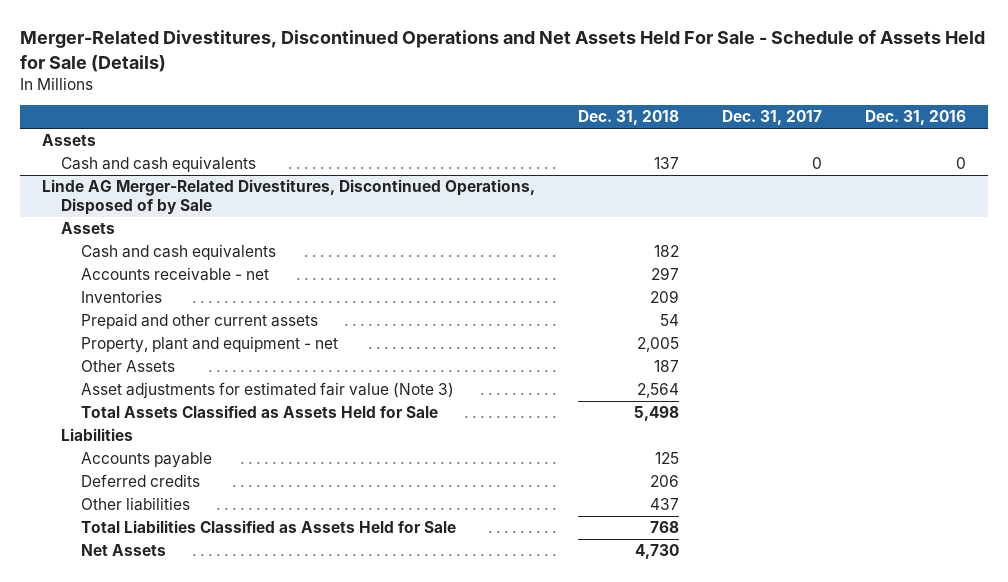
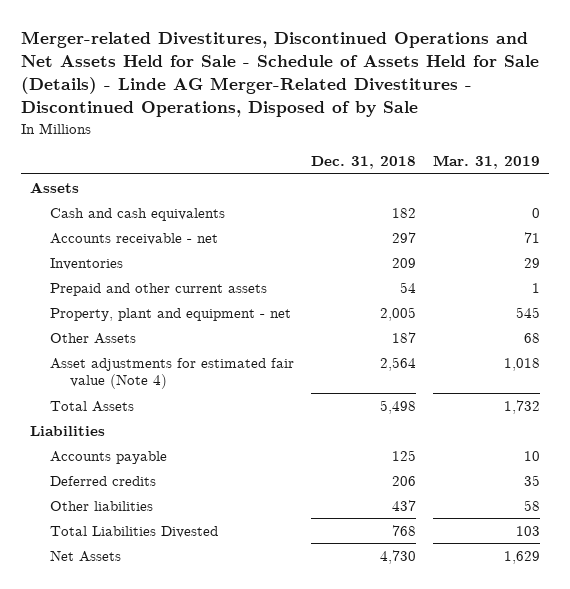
- Merger-Related Divestitures, Discontinued Operations and Net Assets Held For Sale - Schedule of Assets Held for Sale (Details)
+ Merger-related Divestitures, Discontinued Operations and Net Assets Held for Sale - Schedule of Assets Held for Sale (Details) - Linde AG Merger-Related Divestitures - Discontinued Operations, Disposed of by Sale
- | Dec. 31, 2018 | Dec. 31, 2017 | Dec. 31, 2016
+ | Dec. 31, 2018 | Mar. 31, 2019
- Cash and cash equivalents | 137 | 0 | 0
- Linde AG Merger-Related Divestitures, Discontinued Operations, Disposed of by Sale
- Assets
- Asset adjustments for estimated fair value (Note 3) | 2,564 | |
- Total Assets Classified as Assets Held for Sale | 5,498 | |
+ Asset adjustments for estimated fair value (Note 4) | 2,564 | 1,018
+ Total Assets | 5,498 | 1,732
- Total Liabilities Classified as Assets Held for Sale | 768 | |
+ Total Liabilities Divested | 768 | 103

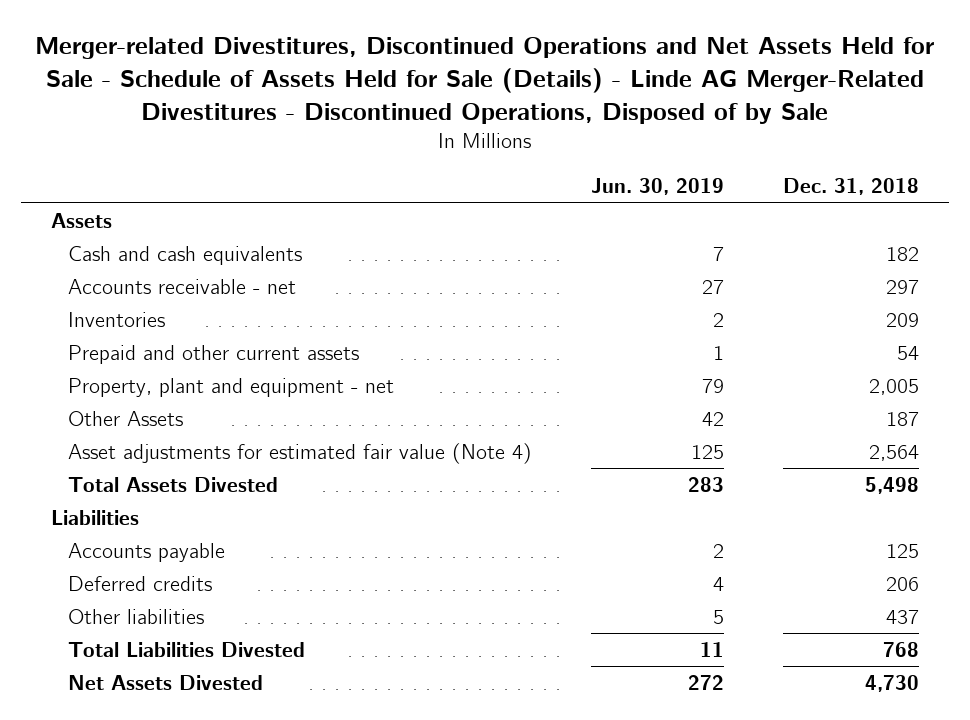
- | Dec. 31, 2018 | Mar. 31, 2019
+ | Jun. 30, 2019 | Dec. 31, 2018
- Total Assets | 5,498 | 1,732
+ Total Assets Divested | 283 | 5,498
- Net Assets | 4,730 | 1,629
+ Net Assets Divested | 272 | 4,730

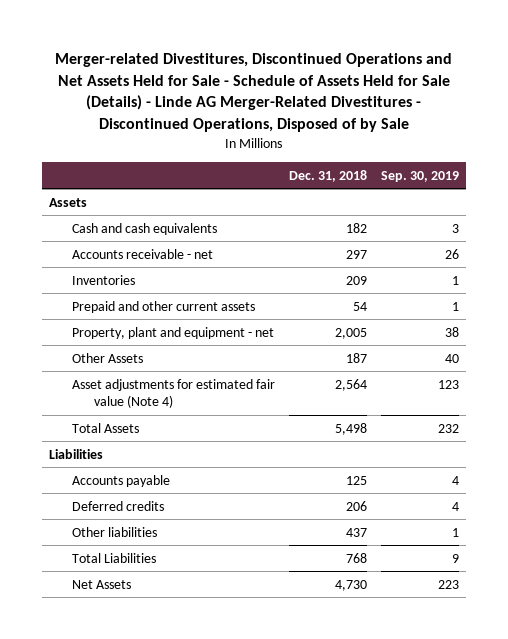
- | Jun. 30, 2019 | Dec. 31, 2018
+ | Dec. 31, 2018 | Sep. 30, 2019
- Total Assets Divested | 283 | 5,498
+ Total Assets | 5,498 | 232
- Total Liabilities Divested | 11 | 768
- Net Assets Divested | 272 | 4,730
+ Total Liabilities | 768 | 9
+ Net Assets | 4,730 | 223

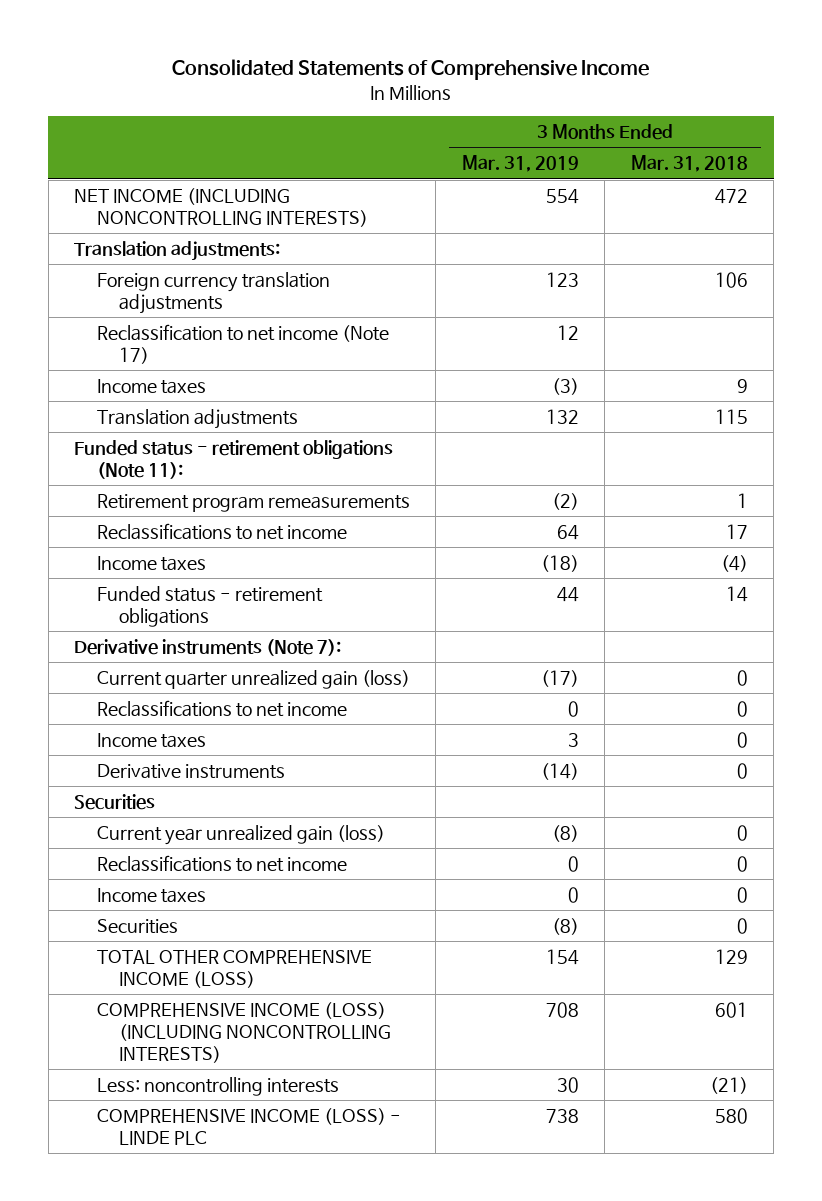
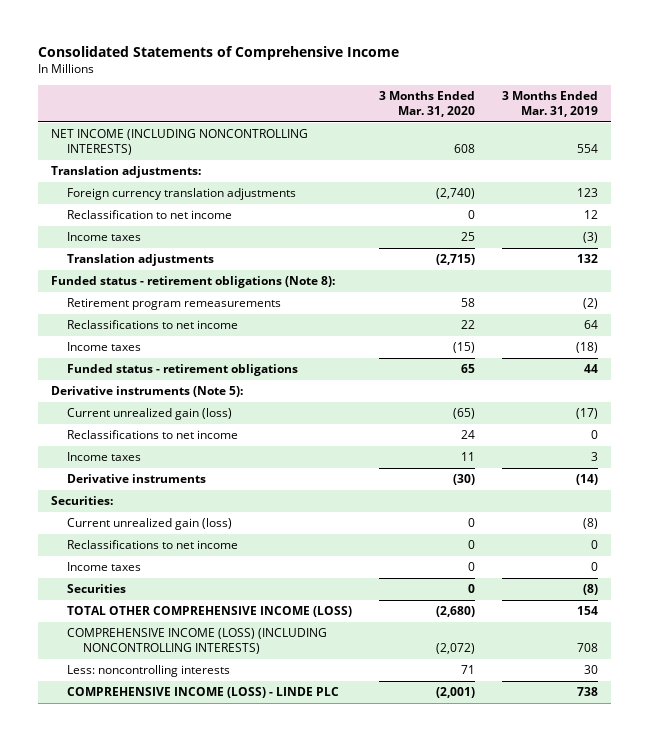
- | 3 Months Ended Mar. 31, 2019 | 3 Months Ended Mar. 31, 2018
+ | 3 Months Ended Mar. 31, 2020 | 3 Months Ended Mar. 31, 2019
- Reclassification to net income (Note 17) | 12 |
+ Reclassification to net income | 0 | 12
- Funded status - retirement obligations (Note 11):
+ Funded status - retirement obligations (Note 8):
- Derivative instruments (Note 7):
- Current quarter unrealized gain (loss) | (17) | 0
+ Derivative instruments (Note 5):
+ Current unrealized gain (loss) | (65) | (17)
- Securities
- Current year unrealized gain (loss) | (8) | 0
+ Securities:
+ Current unrealized gain (loss) | 0 | (8)

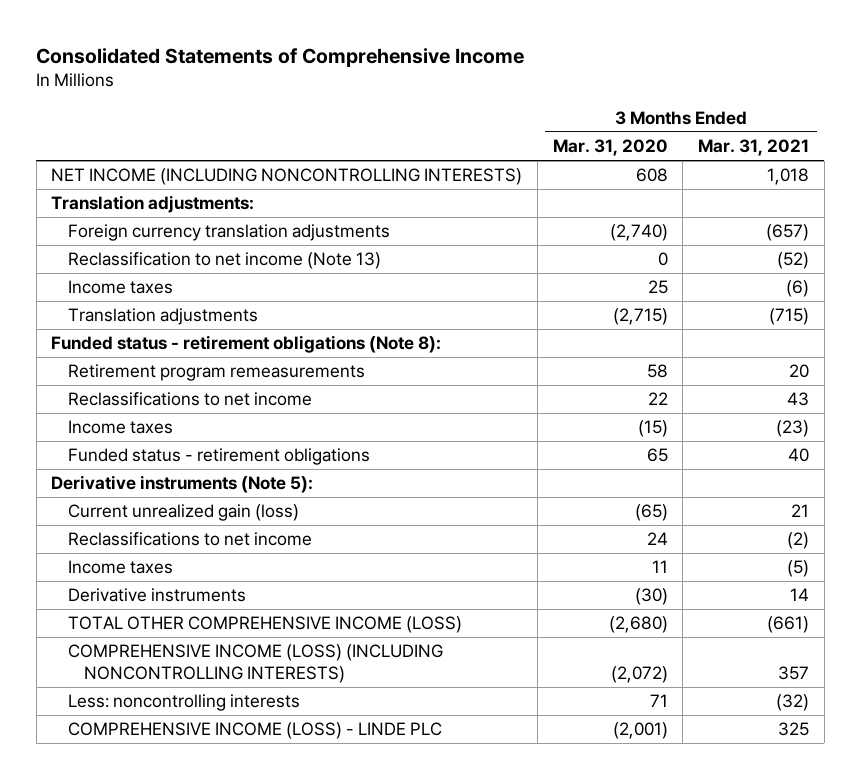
- | 3 Months Ended Mar. 31, 2020 | 3 Months Ended Mar. 31, 2019
+ | 3 Months Ended Mar. 31, 2020 | 3 Months Ended Mar. 31, 2021
- Reclassification to net income | 0 | 12
+ Reclassification to net income (Note 13) | 0 | (52)
- Securities:
- Current unrealized gain (loss) | 0 | (8)
- Reclassifications to net income | 0 | 0
- Income taxes | 0 | 0
- Securities | 0 | (8)

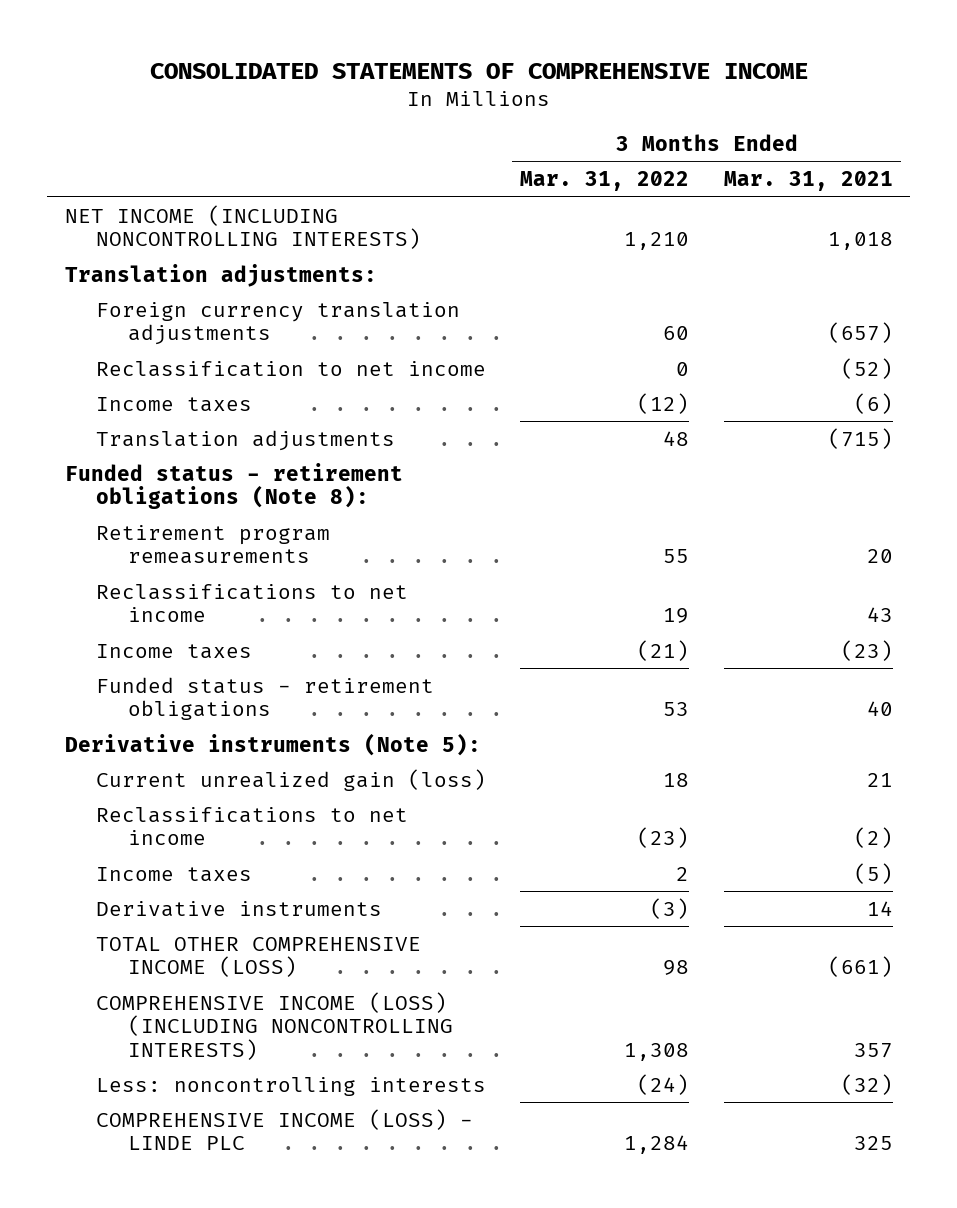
- Consolidated Statements of Comprehensive Income
+ CONSOLIDATED STATEMENTS OF COMPREHENSIVE INCOME
- | 3 Months Ended Mar. 31, 2020 | 3 Months Ended Mar. 31, 2021
+ | 3 Months Ended Mar. 31, 2022 | 3 Months Ended Mar. 31, 2021
- Reclassification to net income (Note 13) | 0 | (52)
+ Reclassification to net income | 0 | (52)

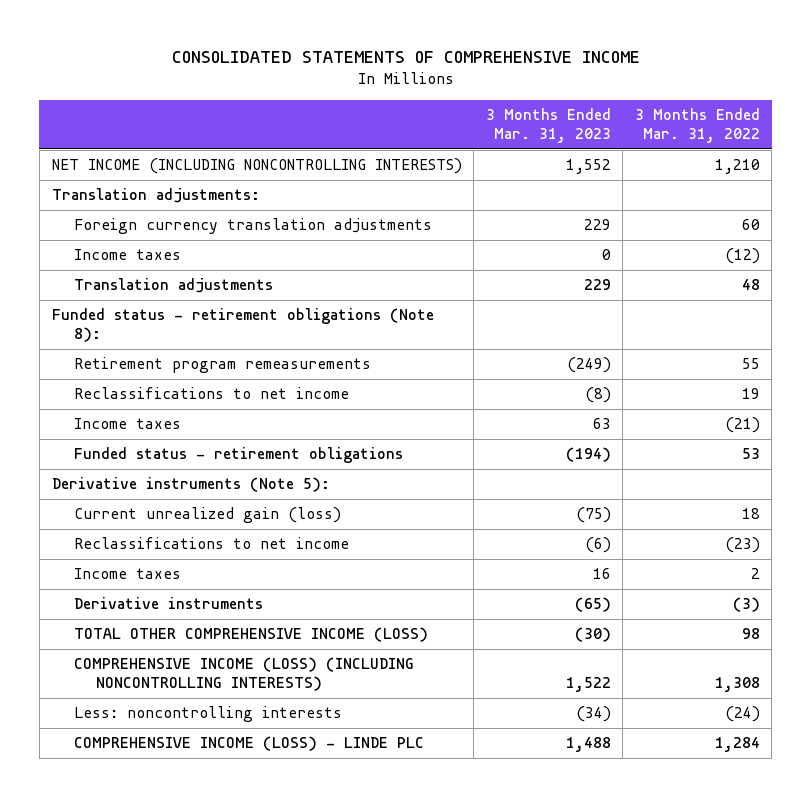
- | 3 Months Ended Mar. 31, 2022 | 3 Months Ended Mar. 31, 2021
+ | 3 Months Ended Mar. 31, 2023 | 3 Months Ended Mar. 31, 2022
- Reclassification to net income | 0 | (52)

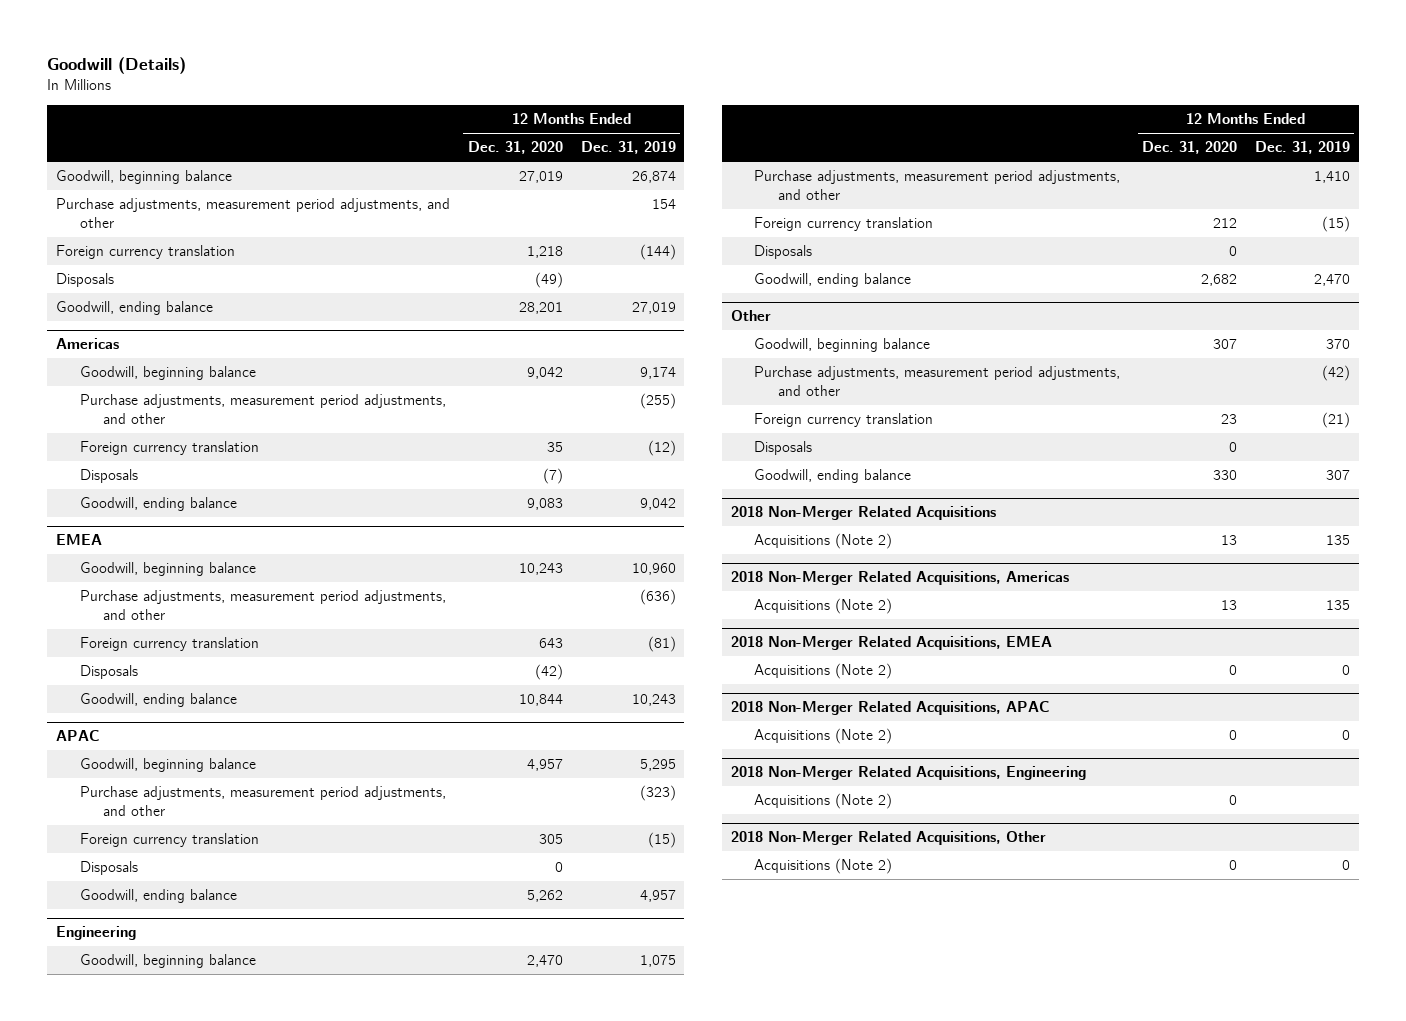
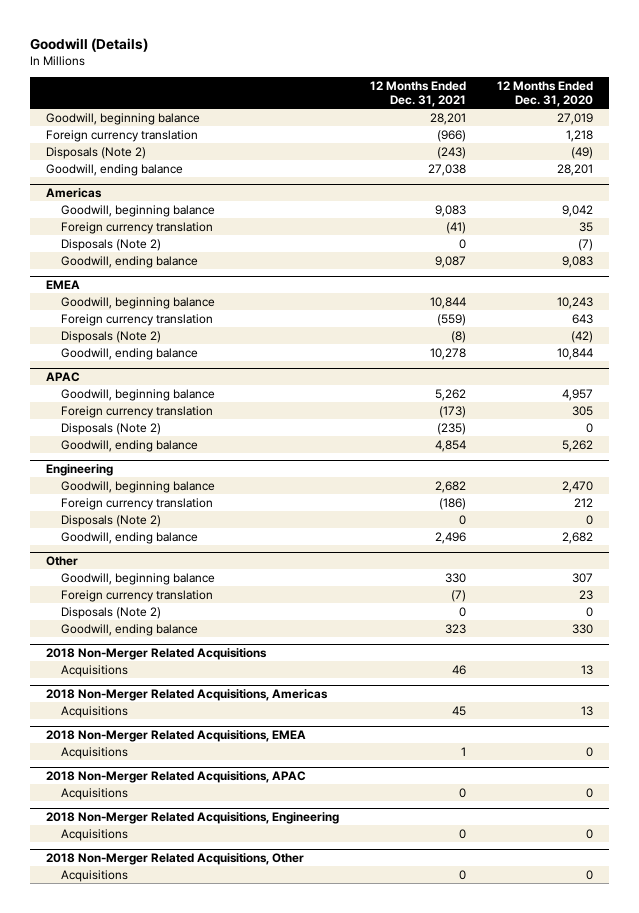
- | 12 Months Ended Dec. 31, 2020 | 12 Months Ended Dec. 31, 2019
+ | 12 Months Ended Dec. 31, 2021 | 12 Months Ended Dec. 31, 2020
- Purchase adjustments, measurement period adjustments, and other | | 154
- Disposals | (49) |
+ Disposals (Note 2) | (243) | (49)
@ Americas
- Purchase adjustments, measurement period adjustments, and other | | (255)
- Disposals | (7) |
+ Disposals (Note 2) | 0 | (7)
@ EMEA
- Purchase adjustments, measurement period adjustments, and other | | (636)
- Disposals | (42) |
+ Disposals (Note 2) | (8) | (42)
@ APAC
- Purchase adjustments, measurement period adjustments, and other | | (323)
- Disposals | 0 |
+ Disposals (Note 2) | (235) | 0
@ Engineering
- Purchase adjustments, measurement period adjustments, and other | | 1,410
- Disposals | 0 |
+ Disposals (Note 2) | 0 | 0
@ Other
- Purchase adjustments, measurement period adjustments, and other | | (42)
- Disposals | 0 |
+ Disposals (Note 2) | 0 | 0
@ 2018 Non-Merger Related Acquisitions
- Acquisitions (Note 2) | 13 | 135
+ Acquisitions | 46 | 13
@ 2018 Non-Merger Related Acquisitions, Americas
- Acquisitions (Note 2) | 13 | 135
+ Acquisitions | 45 | 13
@ 2018 Non-Merger Related Acquisitions, EMEA
- Acquisitions (Note 2) | 0 | 0
+ Acquisitions | 1 | 0
@ 2018 Non-Merger Related Acquisitions, APAC
- Acquisitions (Note 2) | 0 | 0
+ Acquisitions | 0 | 0
@ 2018 Non-Merger Related Acquisitions, Engineering
- Acquisitions (Note 2) | 0 |
+ Acquisitions | 0 | 0
@ 2018 Non-Merger Related Acquisitions, Other
- Acquisitions (Note 2) | 0 | 0
+ Acquisitions | 0 | 0

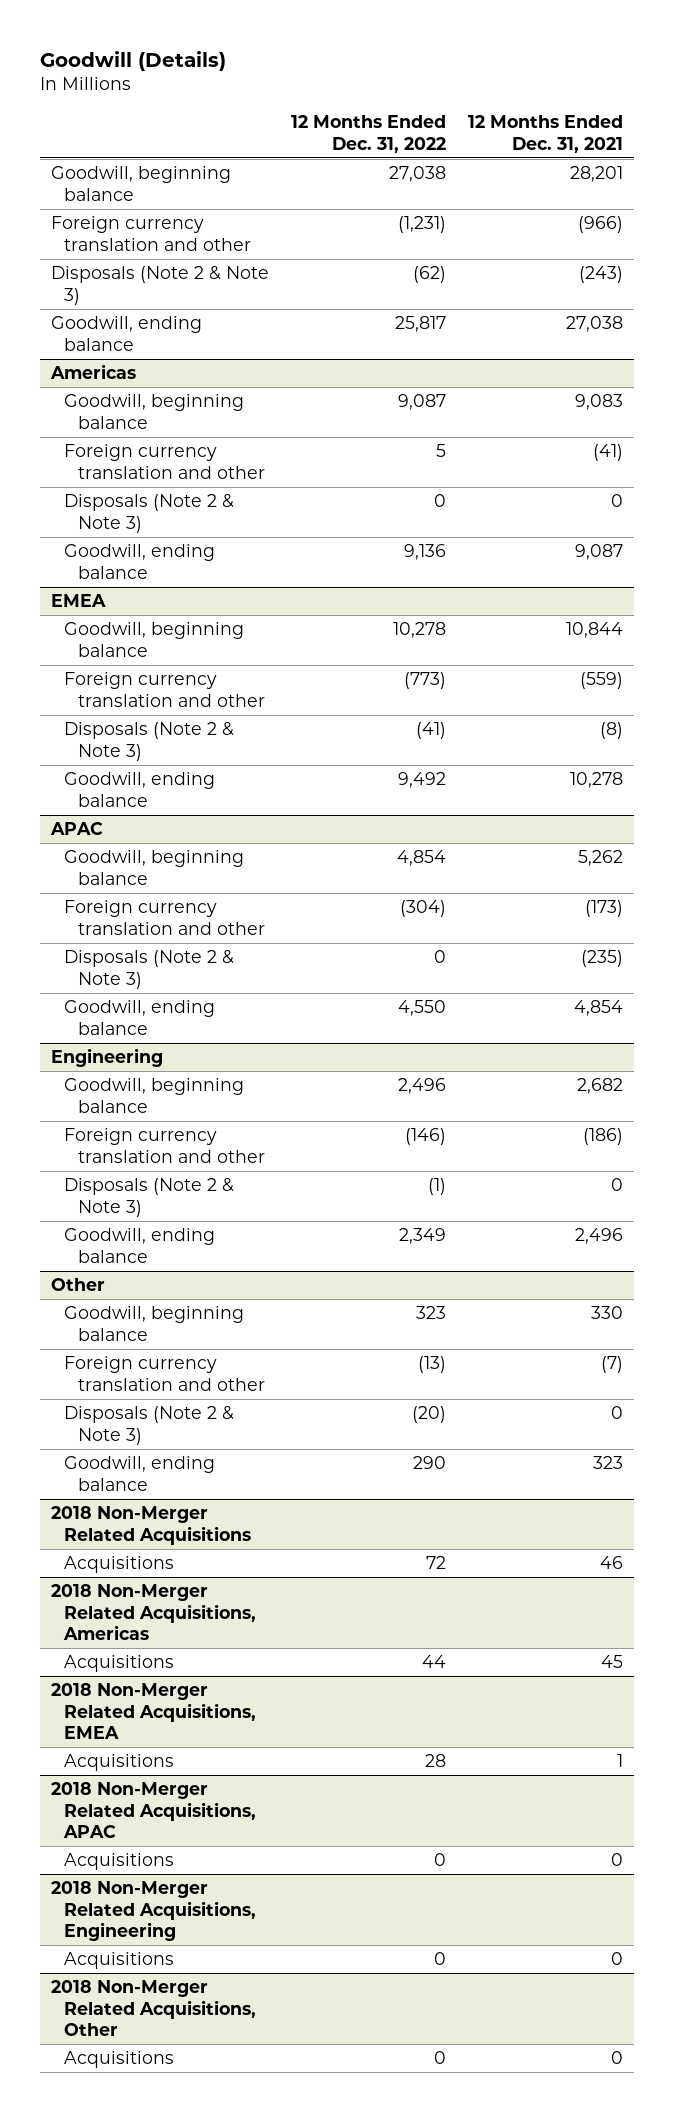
- | 12 Months Ended Dec. 31, 2021 | 12 Months Ended Dec. 31, 2020
+ | 12 Months Ended Dec. 31, 2022 | 12 Months Ended Dec. 31, 2021
- Foreign currency translation | (966) | 1,218
- Disposals (Note 2) | (243) | (49)
+ Foreign currency translation and other | (1,231) | (966)
+ Disposals (Note 2 & Note 3) | (62) | (243)
@ Americas
- Foreign currency translation | (41) | 35
- Disposals (Note 2) | 0 | (7)
+ Foreign currency translation and other | 5 | (41)
+ Disposals (Note 2 & Note 3) | 0 | 0
@ EMEA
- Foreign currency translation | (559) | 643
- Disposals (Note 2) | (8) | (42)
+ Foreign currency translation and other | (773) | (559)
+ Disposals (Note 2 & Note 3) | (41) | (8)
@ APAC
- Foreign currency translation | (173) | 305
- Disposals (Note 2) | (235) | 0
+ Foreign currency translation and other | (304) | (173)
+ Disposals (Note 2 & Note 3) | 0 | (235)
@ Engineering
- Foreign currency translation | (186) | 212
- Disposals (Note 2) | 0 | 0
+ Foreign currency translation and other | (146) | (186)
+ Disposals (Note 2 & Note 3) | (1) | 0
@ Other
- Foreign currency translation | (7) | 23
- Disposals (Note 2) | 0 | 0
+ Foreign currency translation and other | (13) | (7)
+ Disposals (Note 2 & Note 3) | (20) | 0

